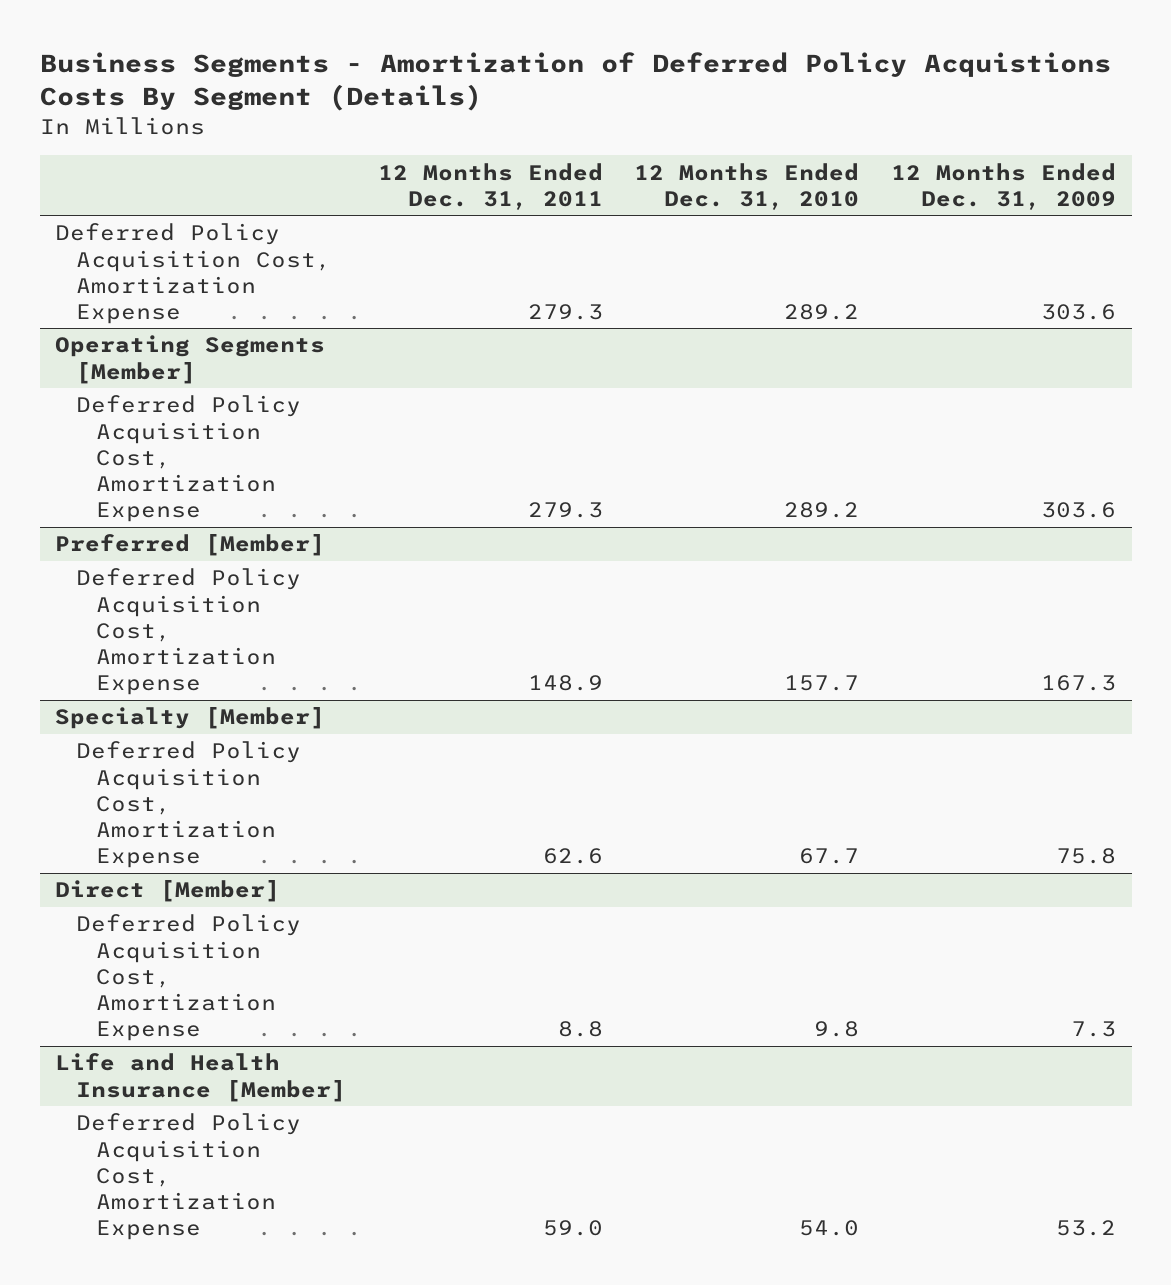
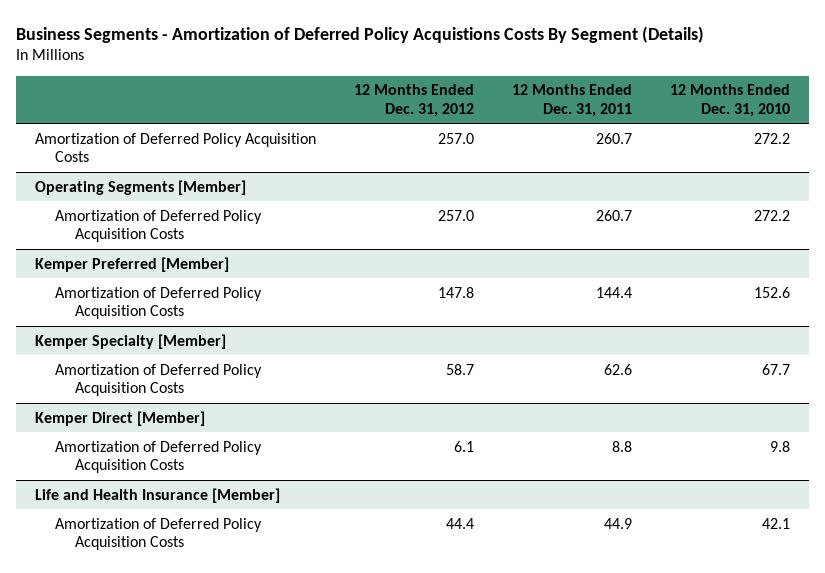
- | 12 Months Ended Dec. 31, 2011 | 12 Months Ended Dec. 31, 2010 | 12 Months Ended Dec. 31, 2009
+ | 12 Months Ended Dec. 31, 2012 | 12 Months Ended Dec. 31, 2011 | 12 Months Ended Dec. 31, 2010
- Deferred Policy Acquisition Cost, Amortization Expense | 279.3 | 289.2 | 303.6
+ Amortization of Deferred Policy Acquisition Costs | 257.0 | 260.7 | 272.2
@ Operating Segments [Member]
- Deferred Policy Acquisition Cost, Amortization Expense | 279.3 | 289.2 | 303.6
- Preferred [Member]
- Deferred Policy Acquisition Cost, Amortization Expense | 148.9 | 157.7 | 167.3
- Specialty [Member]
- Deferred Policy Acquisition Cost, Amortization Expense | 62.6 | 67.7 | 75.8
- Direct [Member]
- Deferred Policy Acquisition Cost, Amortization Expense | 8.8 | 9.8 | 7.3
@ Operating Segments [Member]
+ Amortization of Deferred Policy Acquisition Costs | 257.0 | 260.7 | 272.2
+ Kemper Preferred [Member]
+ Amortization of Deferred Policy Acquisition Costs | 147.8 | 144.4 | 152.6
+ Kemper Specialty [Member]
+ Amortization of Deferred Policy Acquisition Costs | 58.7 | 62.6 | 67.7
+ Kemper Direct [Member]
+ Amortization of Deferred Policy Acquisition Costs | 6.1 | 8.8 | 9.8
@ Life and Health Insurance [Member]
- Deferred Policy Acquisition Cost, Amortization Expense | 59.0 | 54.0 | 53.2
+ Amortization of Deferred Policy Acquisition Costs | 44.4 | 44.9 | 42.1

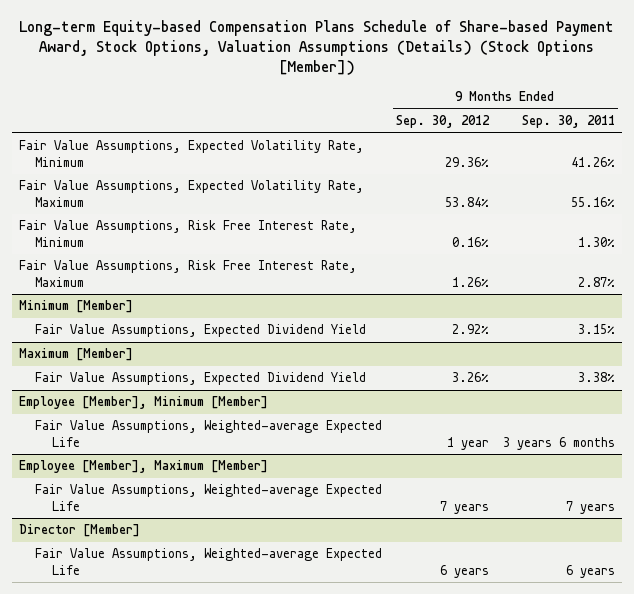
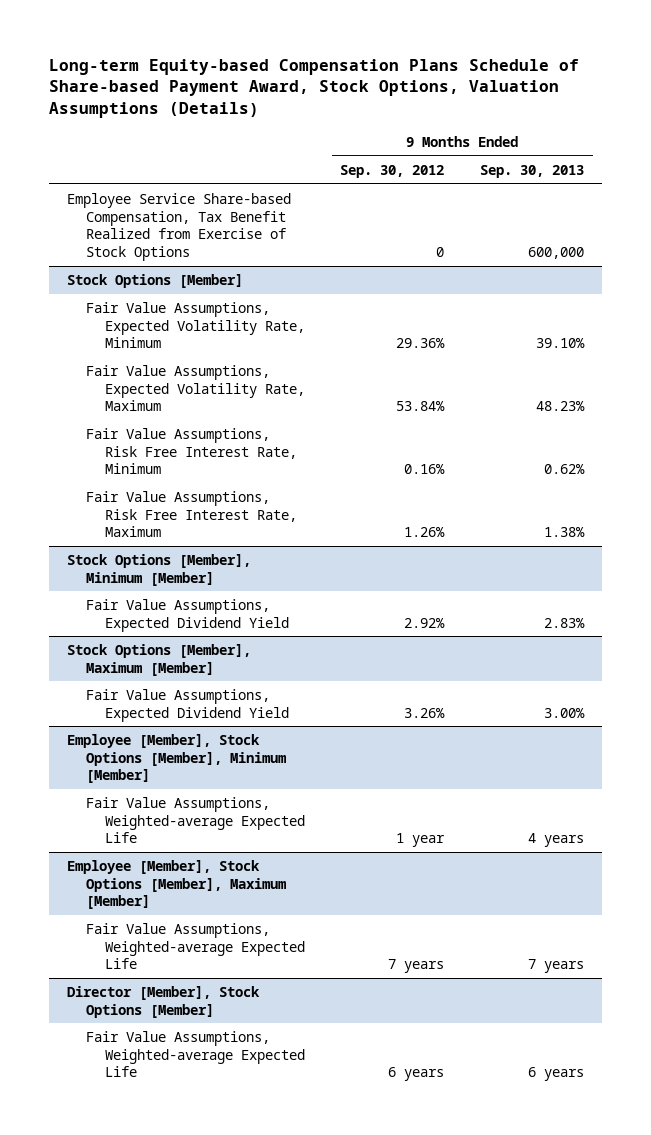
- Long-term Equity-based Compensation Plans Schedule of Share-based Payment Award, Stock Options, Valuation Assumptions (Details) (Stock Options [Member])
+ Long-term Equity-based Compensation Plans Schedule of Share-based Payment Award, Stock Options, Valuation Assumptions (Details)
- | 9 Months Ended Sep. 30, 2012 | 9 Months Ended Sep. 30, 2011
+ | 9 Months Ended Sep. 30, 2012 | 9 Months Ended Sep. 30, 2013
+ Employee Service Share-based Compensation, Tax Benefit Realized from Exercise of Stock Options | 0 | 600,000
+ Stock Options [Member]
- Minimum [Member]
+ Stock Options [Member], Minimum [Member]
- Maximum [Member]
+ Stock Options [Member], Maximum [Member]
- Employee [Member], Minimum [Member]
+ Employee [Member], Stock Options [Member], Minimum [Member]
- Employee [Member], Maximum [Member]
+ Employee [Member], Stock Options [Member], Maximum [Member]
- Director [Member]
+ Director [Member], Stock Options [Member]

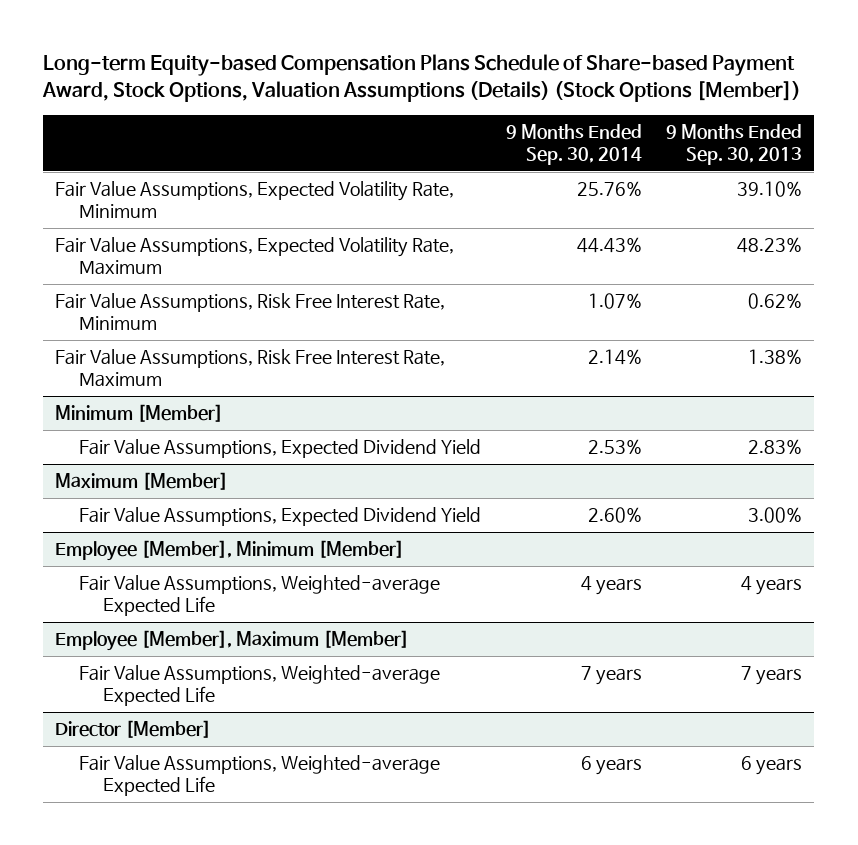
- Long-term Equity-based Compensation Plans Schedule of Share-based Payment Award, Stock Options, Valuation Assumptions (Details)
+ Long-term Equity-based Compensation Plans Schedule of Share-based Payment Award, Stock Options, Valuation Assumptions (Details) (Stock Options [Member])
- | 9 Months Ended Sep. 30, 2012 | 9 Months Ended Sep. 30, 2013
+ | 9 Months Ended Sep. 30, 2014 | 9 Months Ended Sep. 30, 2013
- Employee Service Share-based Compensation, Tax Benefit Realized from Exercise of Stock Options | 0 | 600,000
- Stock Options [Member]
- Stock Options [Member], Minimum [Member]
+ Minimum [Member]
- Stock Options [Member], Maximum [Member]
+ Maximum [Member]
- Employee [Member], Stock Options [Member], Minimum [Member]
+ Employee [Member], Minimum [Member]
- Employee [Member], Stock Options [Member], Maximum [Member]
+ Employee [Member], Maximum [Member]
- Director [Member], Stock Options [Member]
+ Director [Member]

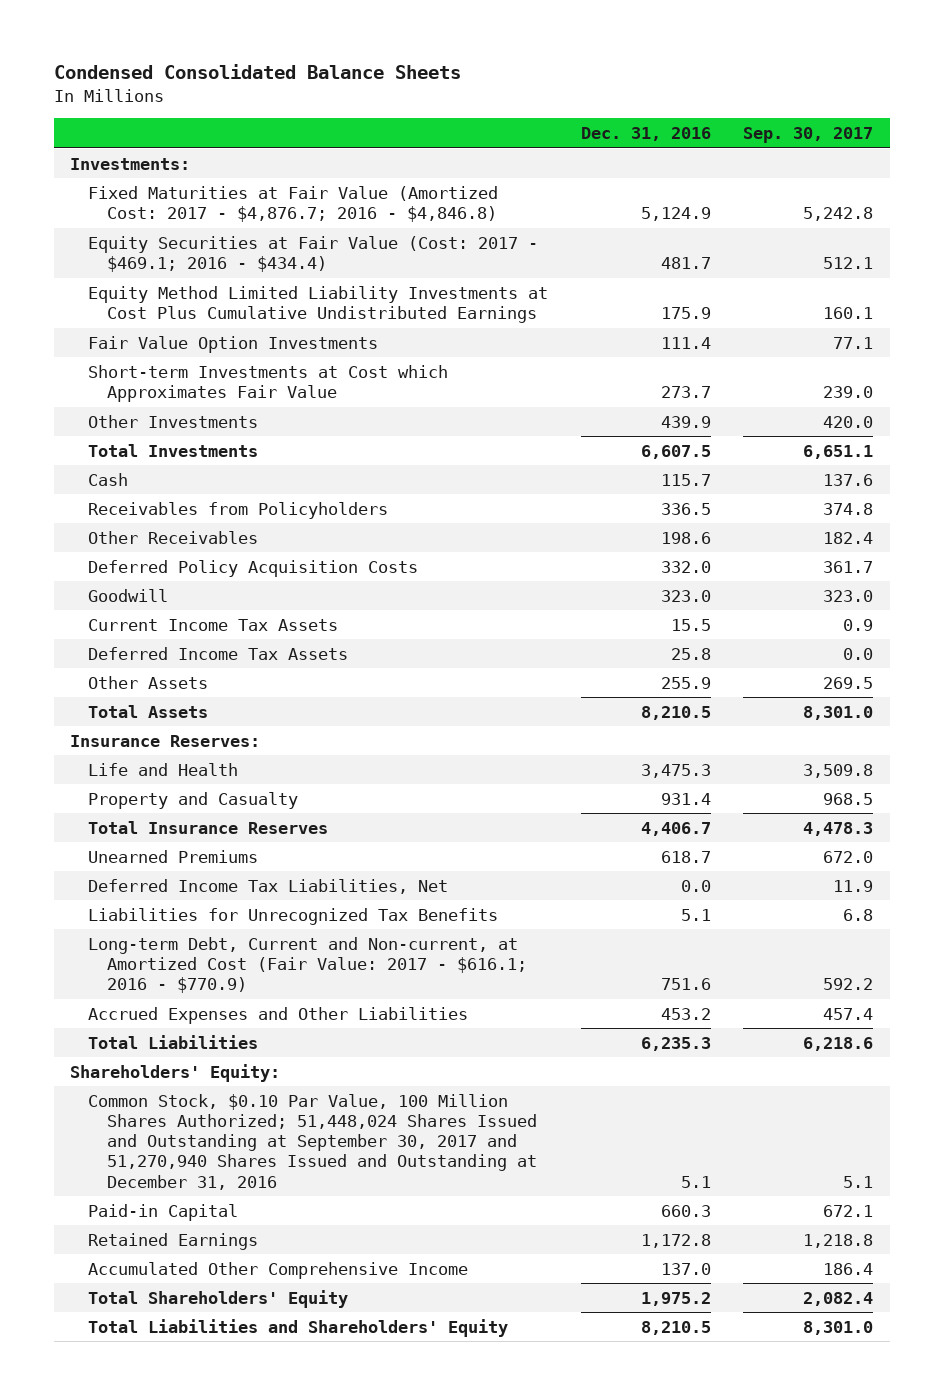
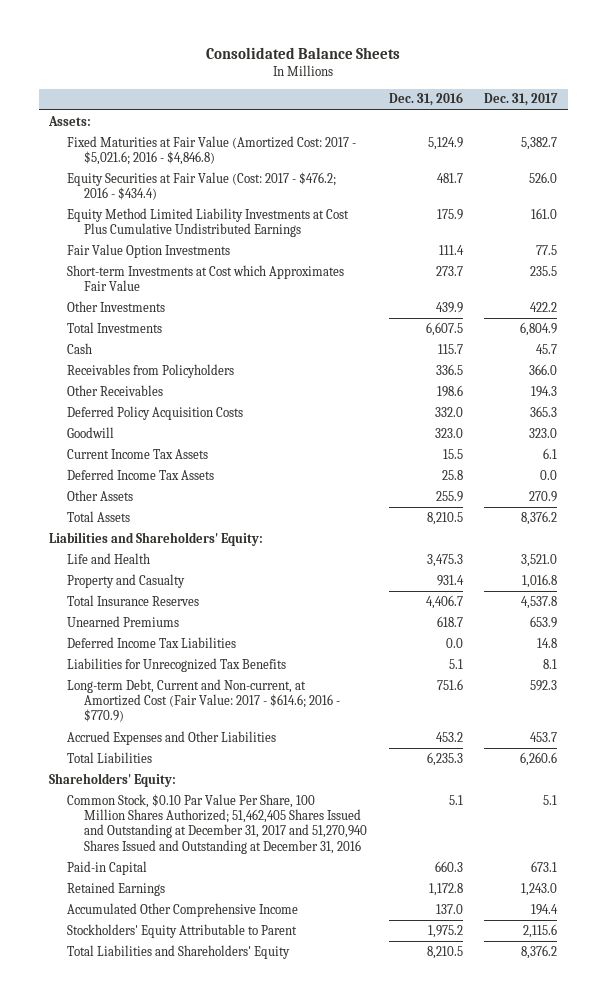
- Condensed Consolidated Balance Sheets
+ Consolidated Balance Sheets
- | Dec. 31, 2016 | Sep. 30, 2017
+ | Dec. 31, 2016 | Dec. 31, 2017
- Investments:
- Fixed Maturities at Fair Value (Amortized Cost: 2017 - $4,876.7; 2016 - $4,846.8) | 5,124.9 | 5,242.8
- Equity Securities at Fair Value (Cost: 2017 - $469.1; 2016 - $434.4) | 481.7 | 512.1
+ Assets:
+ Fixed Maturities at Fair Value (Amortized Cost: 2017 - $5,021.6; 2016 - $4,846.8) | 5,124.9 | 5,382.7
+ Equity Securities at Fair Value (Cost: 2017 - $476.2; 2016 - $434.4) | 481.7 | 526.0
- Insurance Reserves:
+ Liabilities and Shareholders' Equity:
- Deferred Income Tax Liabilities, Net | 0.0 | 11.9
+ Deferred Income Tax Liabilities | 0.0 | 14.8
- Long-term Debt, Current and Non-current, at Amortized Cost (Fair Value: 2017 - $616.1; 2016 - $770.9) | 751.6 | 592.2
+ Long-term Debt, Current and Non-current, at Amortized Cost (Fair Value: 2017 - $614.6; 2016 - $770.9) | 751.6 | 592.3
- Common Stock, $0.10 Par Value, 100 Million Shares Authorized; 51,448,024 Shares Issued and Outstanding at September 30, 2017 and 51,270,940 Shares Issued and Outstanding at December 31, 2016 | 5.1 | 5.1
+ Common Stock, $0.10 Par Value Per Share, 100 Million Shares Authorized; 51,462,405 Shares Issued and Outstanding at December 31, 2017 and 51,270,940 Shares Issued and Outstanding at December 31, 2016 | 5.1 | 5.1
- Total Shareholders' Equity | 1,975.2 | 2,082.4
+ Stockholders' Equity Attributable to Parent | 1,975.2 | 2,115.6

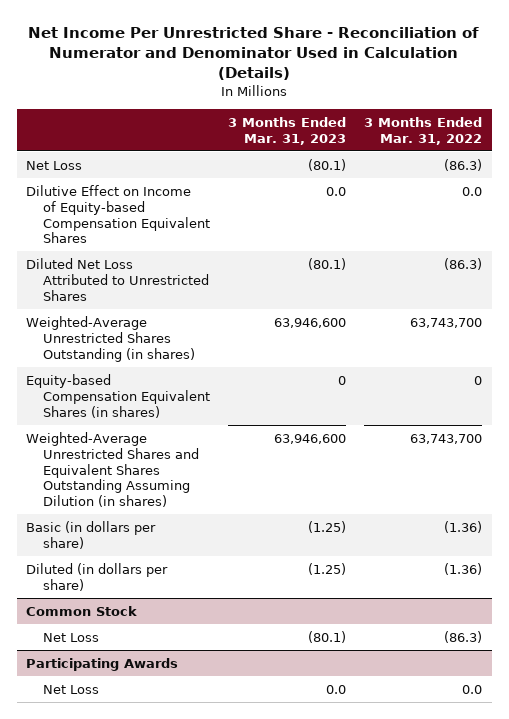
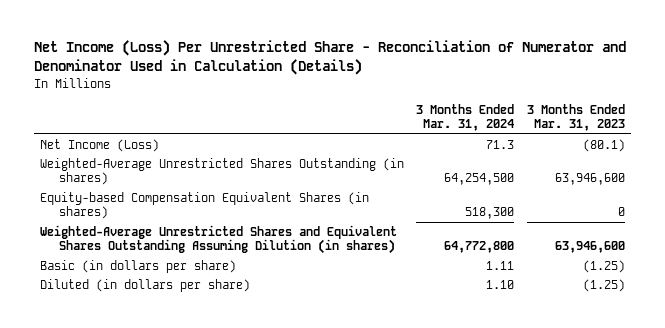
- Net Income Per Unrestricted Share - Reconciliation of Numerator and Denominator Used in Calculation (Details)
+ Net Income (Loss) Per Unrestricted Share - Reconciliation of Numerator and Denominator Used in Calculation (Details)
- | 3 Months Ended Mar. 31, 2023 | 3 Months Ended Mar. 31, 2022
+ | 3 Months Ended Mar. 31, 2024 | 3 Months Ended Mar. 31, 2023
- Net Loss | (80.1) | (86.3)
- Dilutive Effect on Income of Equity-based Compensation Equivalent Shares | 0.0 | 0.0
- Diluted Net Loss Attributed to Unrestricted Shares | (80.1) | (86.3)
+ Net Income (Loss) | 71.3 | (80.1)
- Common Stock
- Net Loss | (80.1) | (86.3)
- Participating Awards
- Net Loss | 0.0 | 0.0

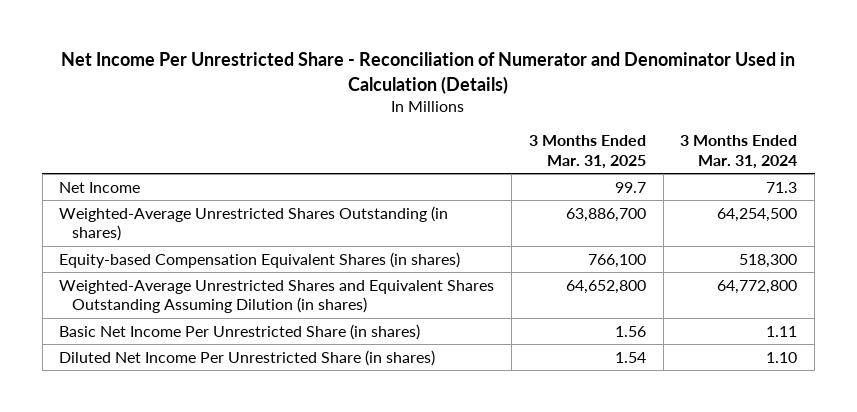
- Net Income (Loss) Per Unrestricted Share - Reconciliation of Numerator and Denominator Used in Calculation (Details)
+ Net Income Per Unrestricted Share - Reconciliation of Numerator and Denominator Used in Calculation (Details)
- | 3 Months Ended Mar. 31, 2024 | 3 Months Ended Mar. 31, 2023
+ | 3 Months Ended Mar. 31, 2025 | 3 Months Ended Mar. 31, 2024
- Net Income (Loss) | 71.3 | (80.1)
+ Net Income | 99.7 | 71.3
- Basic (in dollars per share) | 1.11 | (1.25)
- Diluted (in dollars per share) | 1.10 | (1.25)
+ Basic Net Income Per Unrestricted Share (in shares) | 1.56 | 1.11
+ Diluted Net Income Per Unrestricted Share (in shares) | 1.54 | 1.10

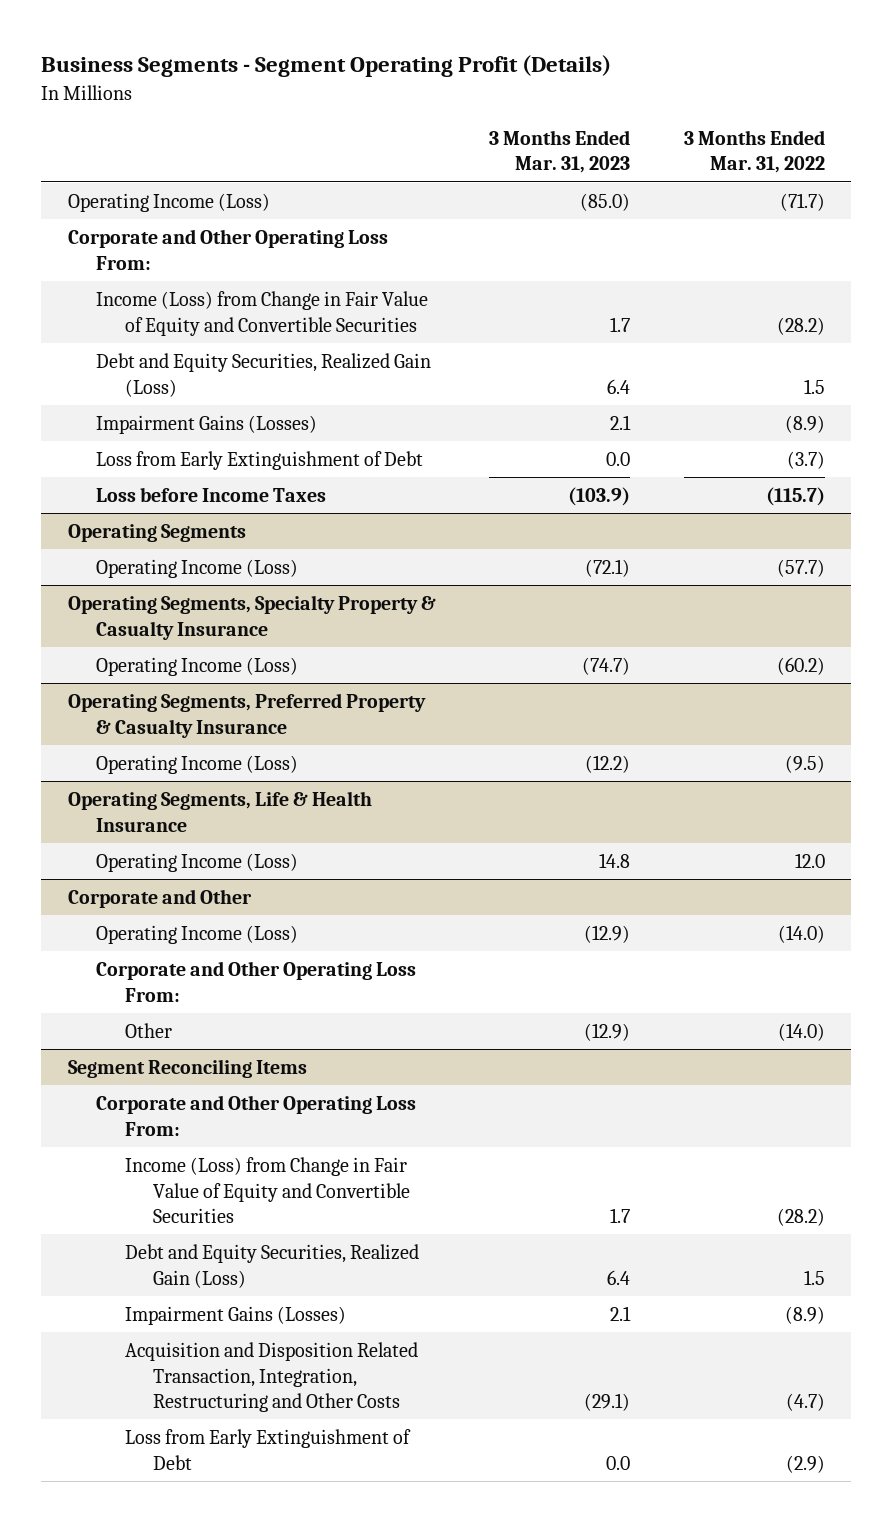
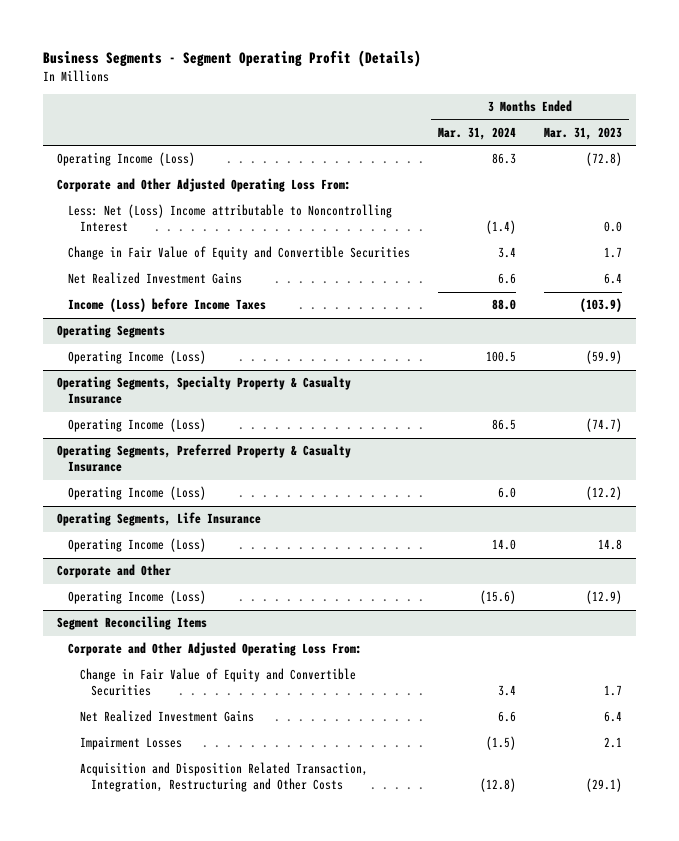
- | 3 Months Ended Mar. 31, 2023 | 3 Months Ended Mar. 31, 2022
+ | 3 Months Ended Mar. 31, 2024 | 3 Months Ended Mar. 31, 2023
- Operating Income (Loss) | (85.0) | (71.7)
- Corporate and Other Operating Loss From:
- Income (Loss) from Change in Fair Value of Equity and Convertible Securities | 1.7 | (28.2)
- Debt and Equity Securities, Realized Gain (Loss) | 6.4 | 1.5
- Impairment Gains (Losses) | 2.1 | (8.9)
- Loss from Early Extinguishment of Debt | 0.0 | (3.7)
- Loss before Income Taxes | (103.9) | (115.7)
+ Operating Income (Loss) | 86.3 | (72.8)
+ Corporate and Other Adjusted Operating Loss From:
+ Less: Net (Loss) Income attributable to Noncontrolling Interest | (1.4) | 0.0
+ Change in Fair Value of Equity and Convertible Securities | 3.4 | 1.7
+ Net Realized Investment Gains | 6.6 | 6.4
+ Income (Loss) before Income Taxes | 88.0 | (103.9)
@ Operating Segments
- Operating Income (Loss) | (72.1) | (57.7)
+ Operating Income (Loss) | 100.5 | (59.9)
- Operating Segments, Life & Health Insurance
+ Operating Segments, Life Insurance
@ Corporate and Other
- Corporate and Other Operating Loss From:
- Other | (12.9) | (14.0)
@ Segment Reconciling Items
- Corporate and Other Operating Loss From:
- Income (Loss) from Change in Fair Value of Equity and Convertible Securities | 1.7 | (28.2)
- Debt and Equity Securities, Realized Gain (Loss) | 6.4 | 1.5
- Impairment Gains (Losses) | 2.1 | (8.9)
+ Corporate and Other Adjusted Operating Loss From:
+ Change in Fair Value of Equity and Convertible Securities | 3.4 | 1.7
+ Net Realized Investment Gains | 6.6 | 6.4
+ Impairment Losses | (1.5) | 2.1
- Loss from Early Extinguishment of Debt | 0.0 | (2.9)

